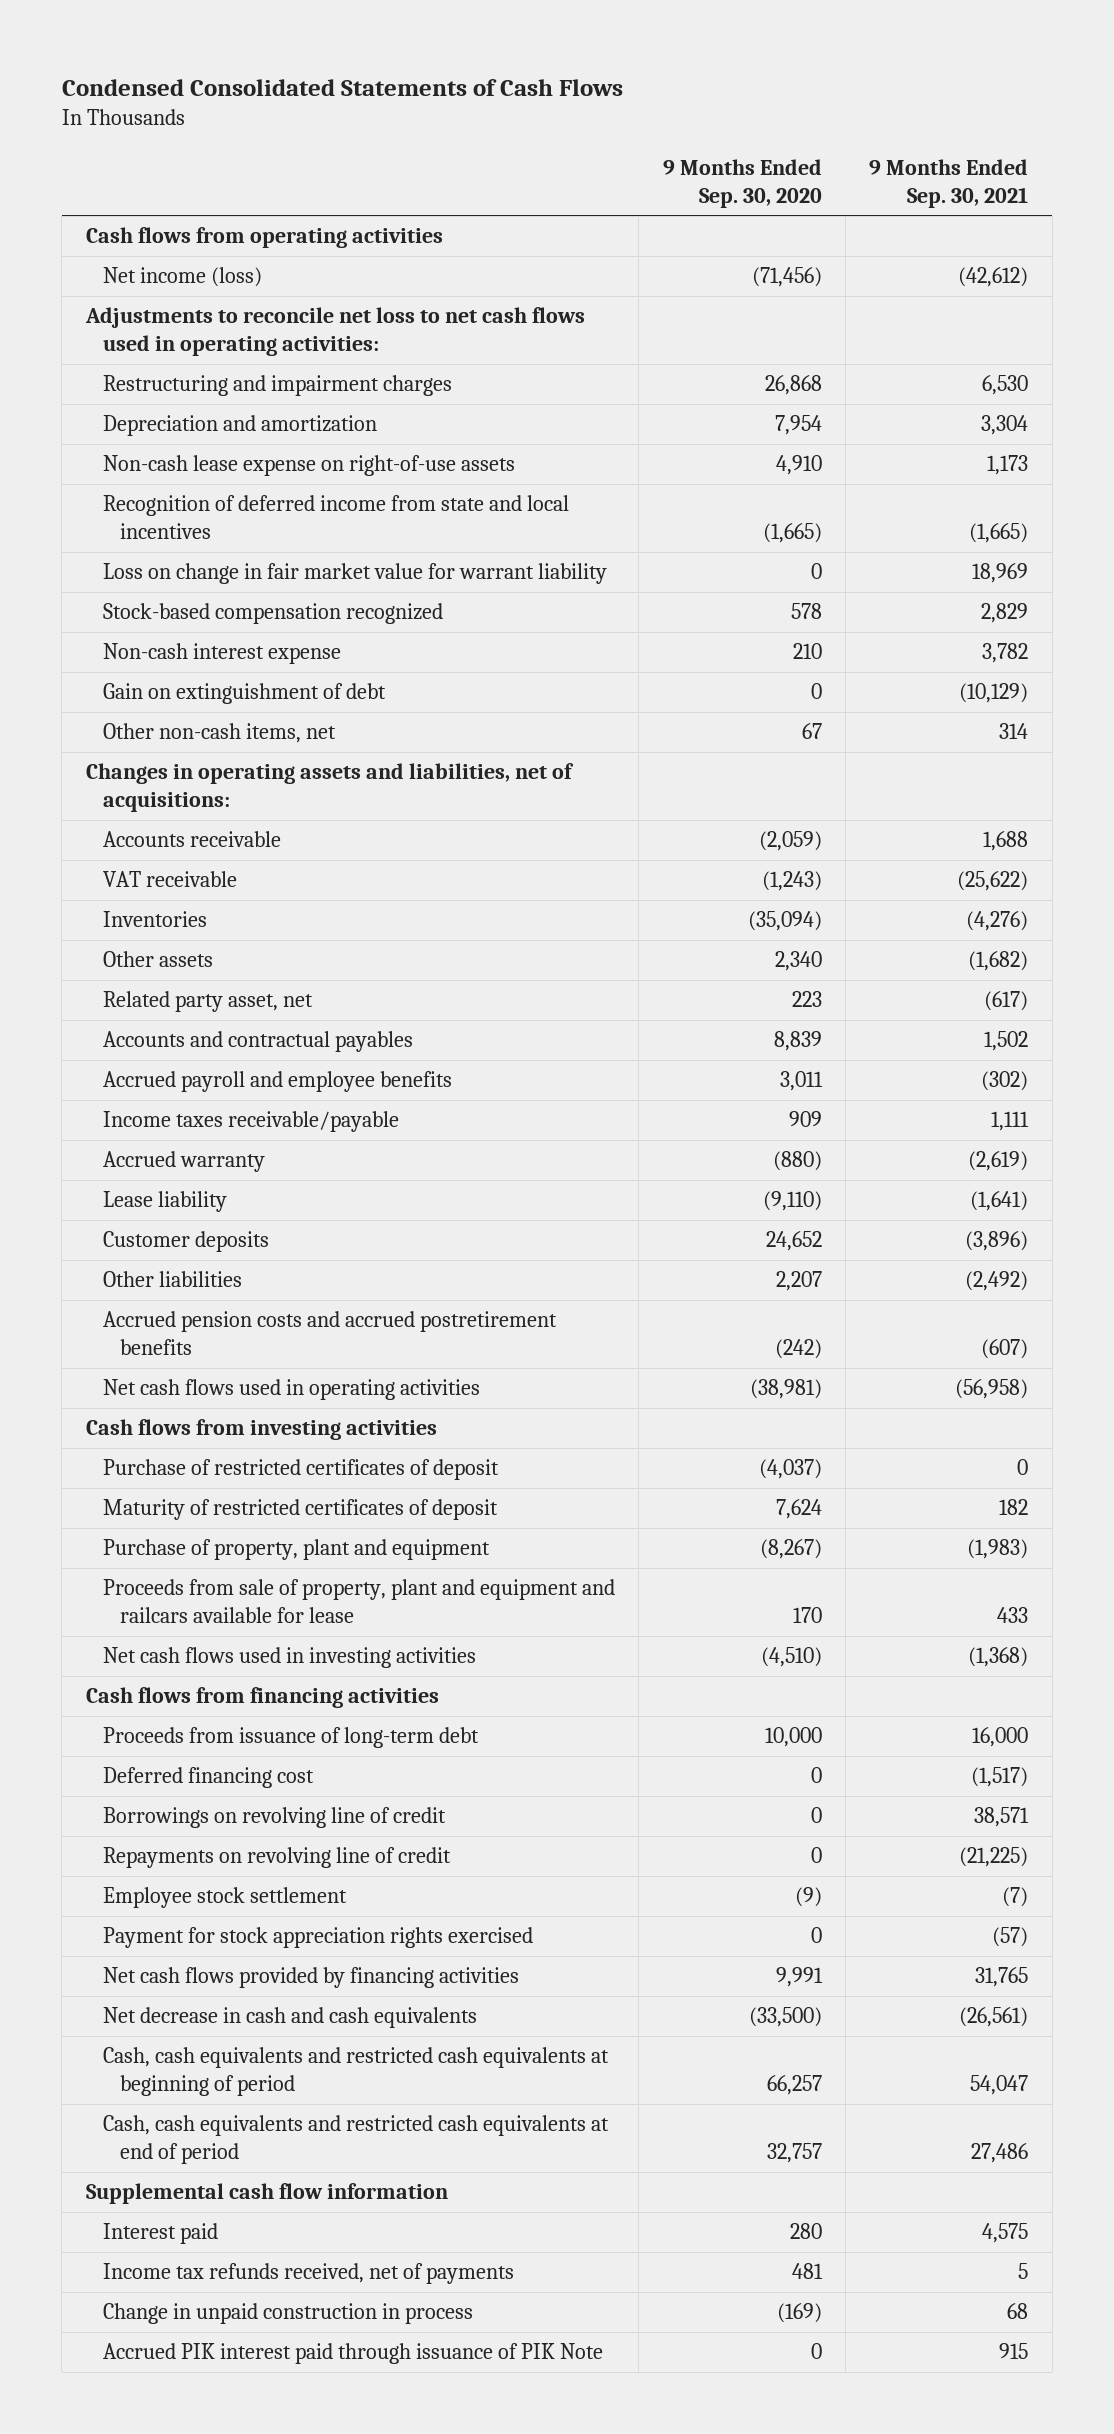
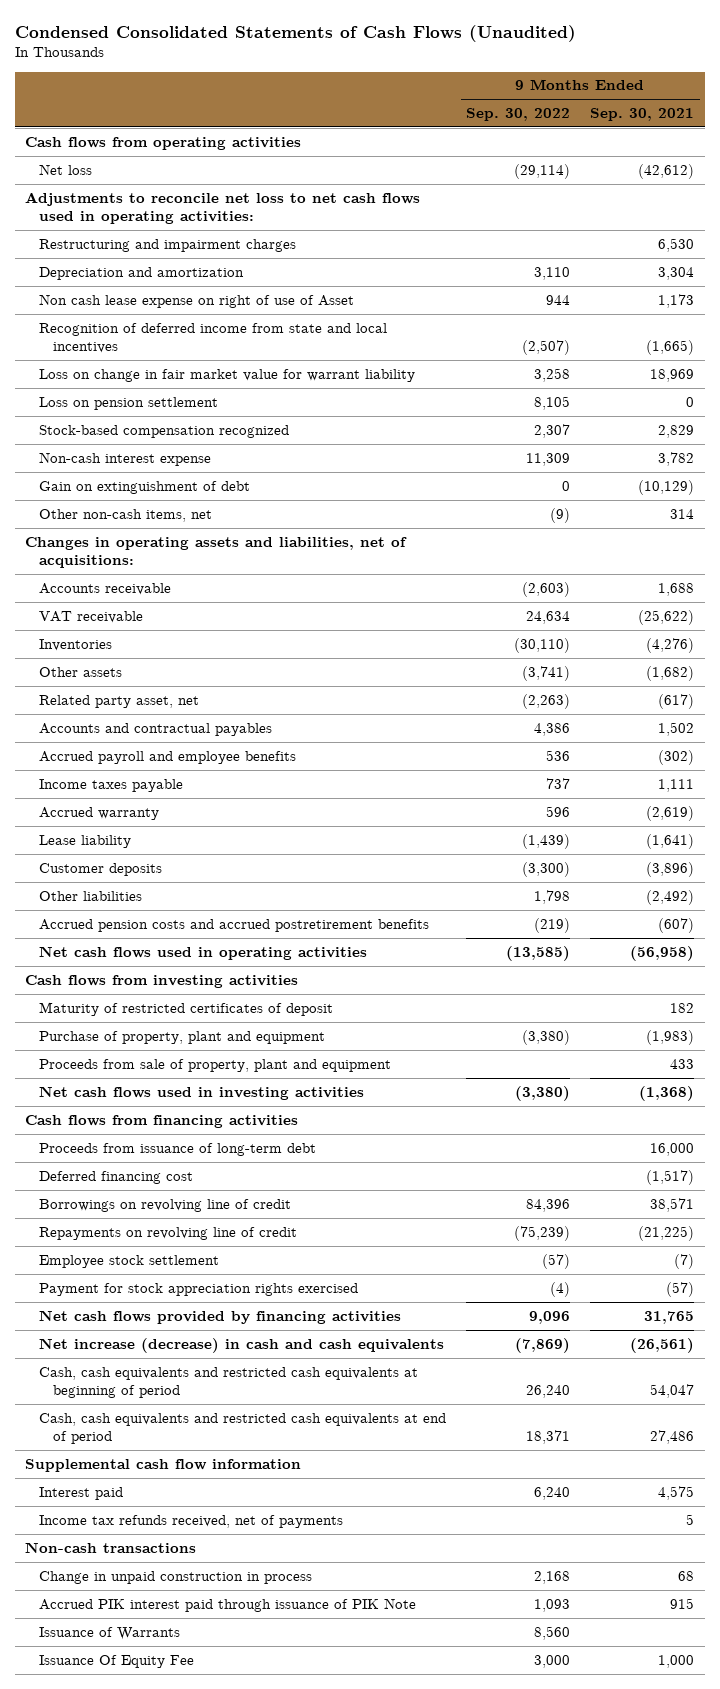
- Condensed Consolidated Statements of Cash Flows
+ Condensed Consolidated Statements of Cash Flows (Unaudited)
- | 9 Months Ended Sep. 30, 2020 | 9 Months Ended Sep. 30, 2021
+ | 9 Months Ended Sep. 30, 2022 | 9 Months Ended Sep. 30, 2021
- Net income (loss) | (71,456) | (42,612)
+ Net loss | (29,114) | (42,612)
- Non-cash lease expense on right-of-use assets | 4,910 | 1,173
+ Non cash lease expense on right of use of Asset | 944 | 1,173
+ Loss on pension settlement | 8,105 | 0
- Income taxes receivable/payable | 909 | 1,111
+ Income taxes payable | 737 | 1,111
- Purchase of restricted certificates of deposit | (4,037) | 0
- Proceeds from sale of property, plant and equipment and railcars available for lease | 170 | 433
+ Proceeds from sale of property, plant and equipment | | 433
- Net decrease in cash and cash equivalents | (33,500) | (26,561)
+ Net increase (decrease) in cash and cash equivalents | (7,869) | (26,561)
+ Non-cash transactions
+ Issuance of Warrants | 8,560 |
+ Issuance Of Equity Fee | 3,000 | 1,000

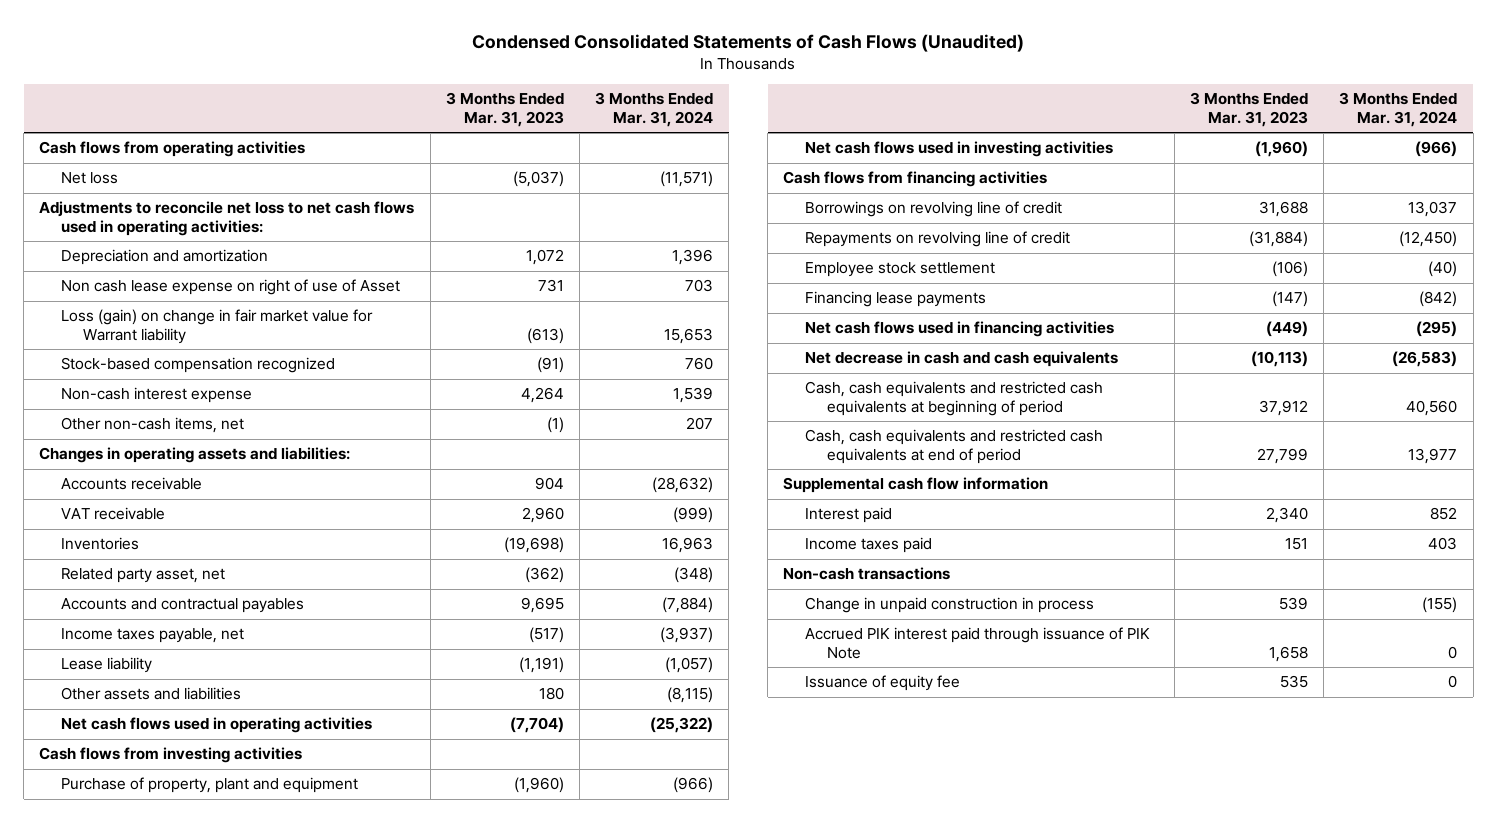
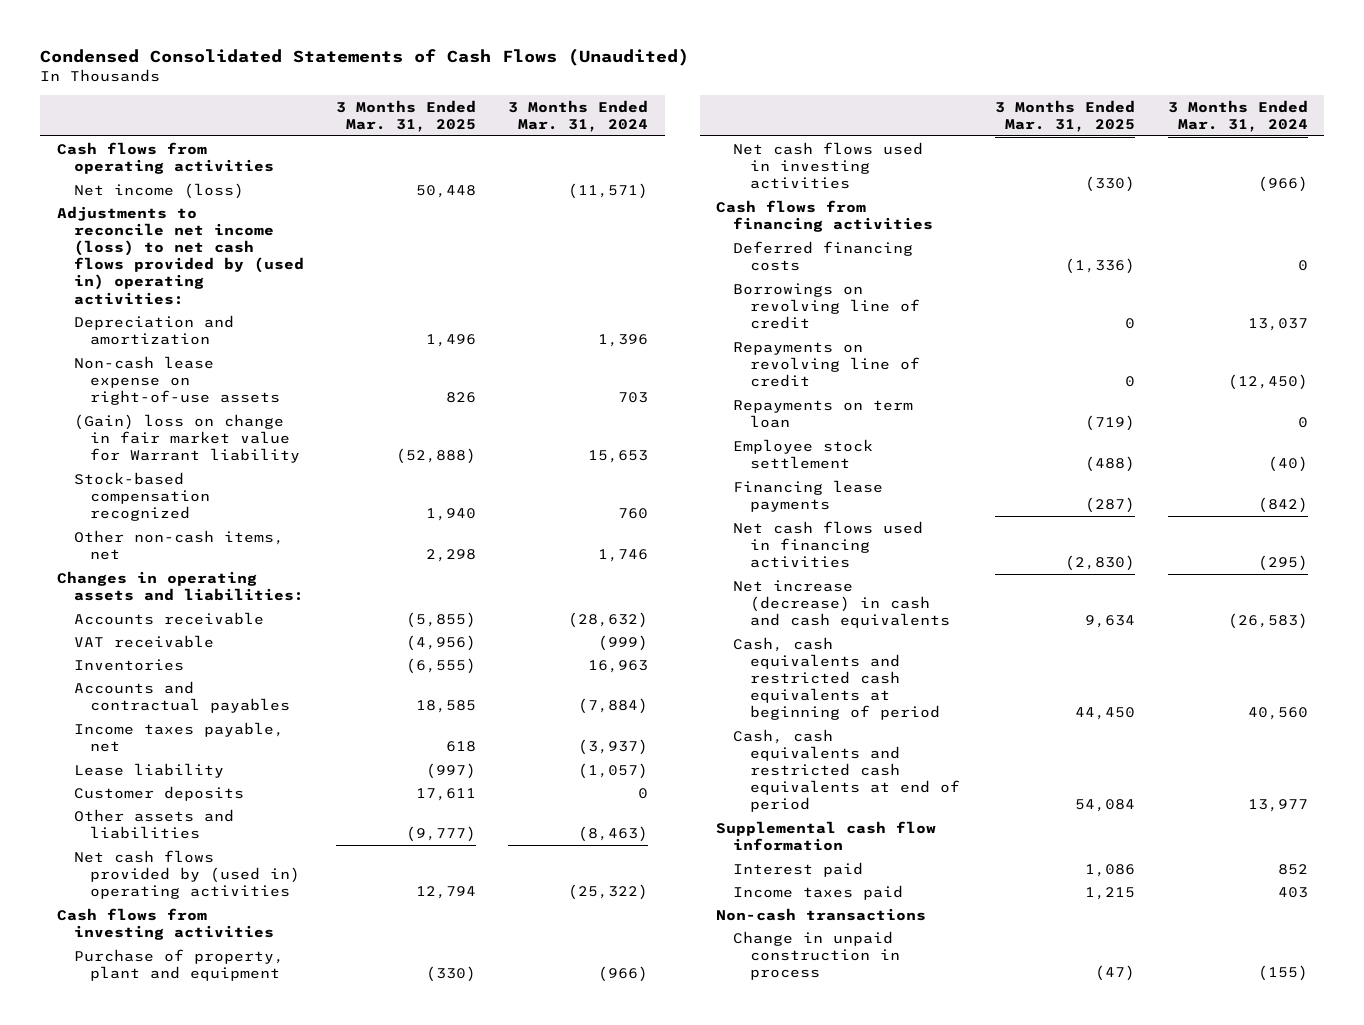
- | 3 Months Ended Mar. 31, 2023 | 3 Months Ended Mar. 31, 2024
+ | 3 Months Ended Mar. 31, 2025 | 3 Months Ended Mar. 31, 2024
- Net loss | (5,037) | (11,571)
- Adjustments to reconcile net loss to net cash flows used in operating activities:
+ Net income (loss) | 50,448 | (11,571)
+ Adjustments to reconcile net income (loss) to net cash flows provided by (used in) operating activities:
- Non cash lease expense on right of use of Asset | 731 | 703
- Loss (gain) on change in fair market value for Warrant liability | (613) | 15,653
+ Non-cash lease expense on right-of-use assets | 826 | 703
+ (Gain) loss on change in fair market value for Warrant liability | (52,888) | 15,653
- Non-cash interest expense | 4,264 | 1,539
- Other non-cash items, net | (1) | 207
+ Other non-cash items, net | 2,298 | 1,746
- Related party asset, net | (362) | (348)
- Other assets and liabilities | 180 | (8,115)
- Net cash flows used in operating activities | (7,704) | (25,322)
+ Customer deposits | 17,611 | 0
+ Other assets and liabilities | (9,777) | (8,463)
+ Net cash flows provided by (used in) operating activities | 12,794 | (25,322)
+ Deferred financing costs | (1,336) | 0
+ Repayments on term loan | (719) | 0
- Net decrease in cash and cash equivalents | (10,113) | (26,583)
+ Net increase (decrease) in cash and cash equivalents | 9,634 | (26,583)
- Accrued PIK interest paid through issuance of PIK Note | 1,658 | 0
- Issuance of equity fee | 535 | 0

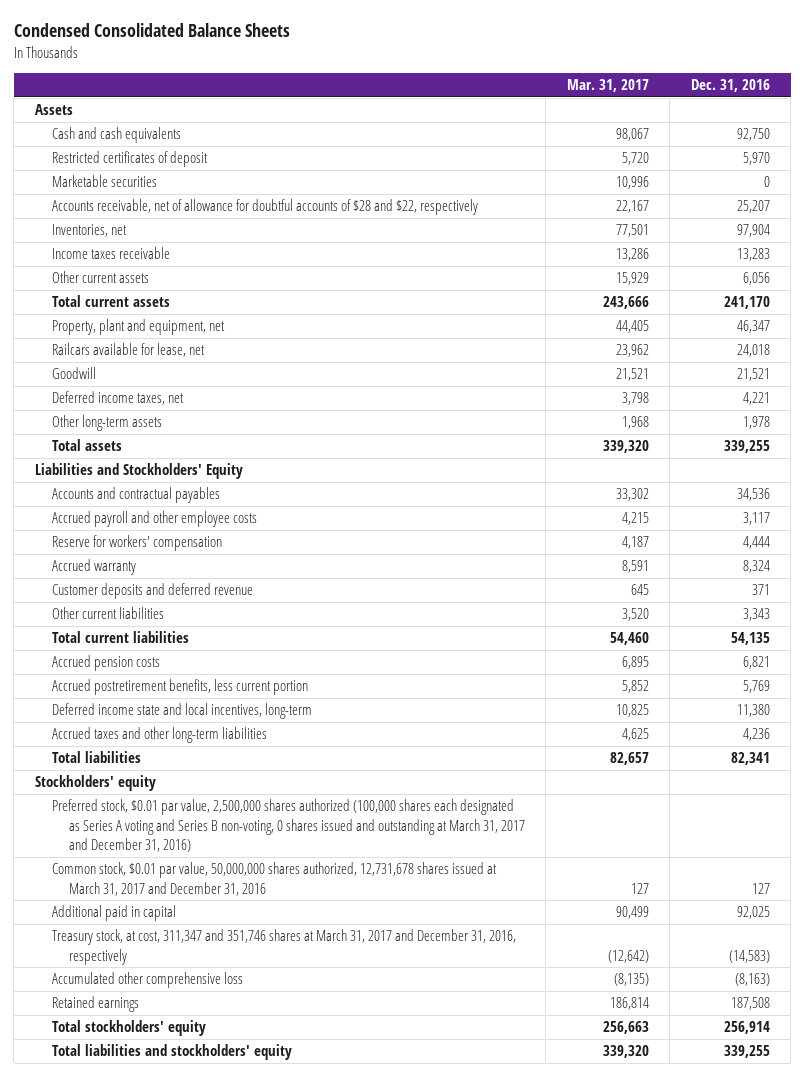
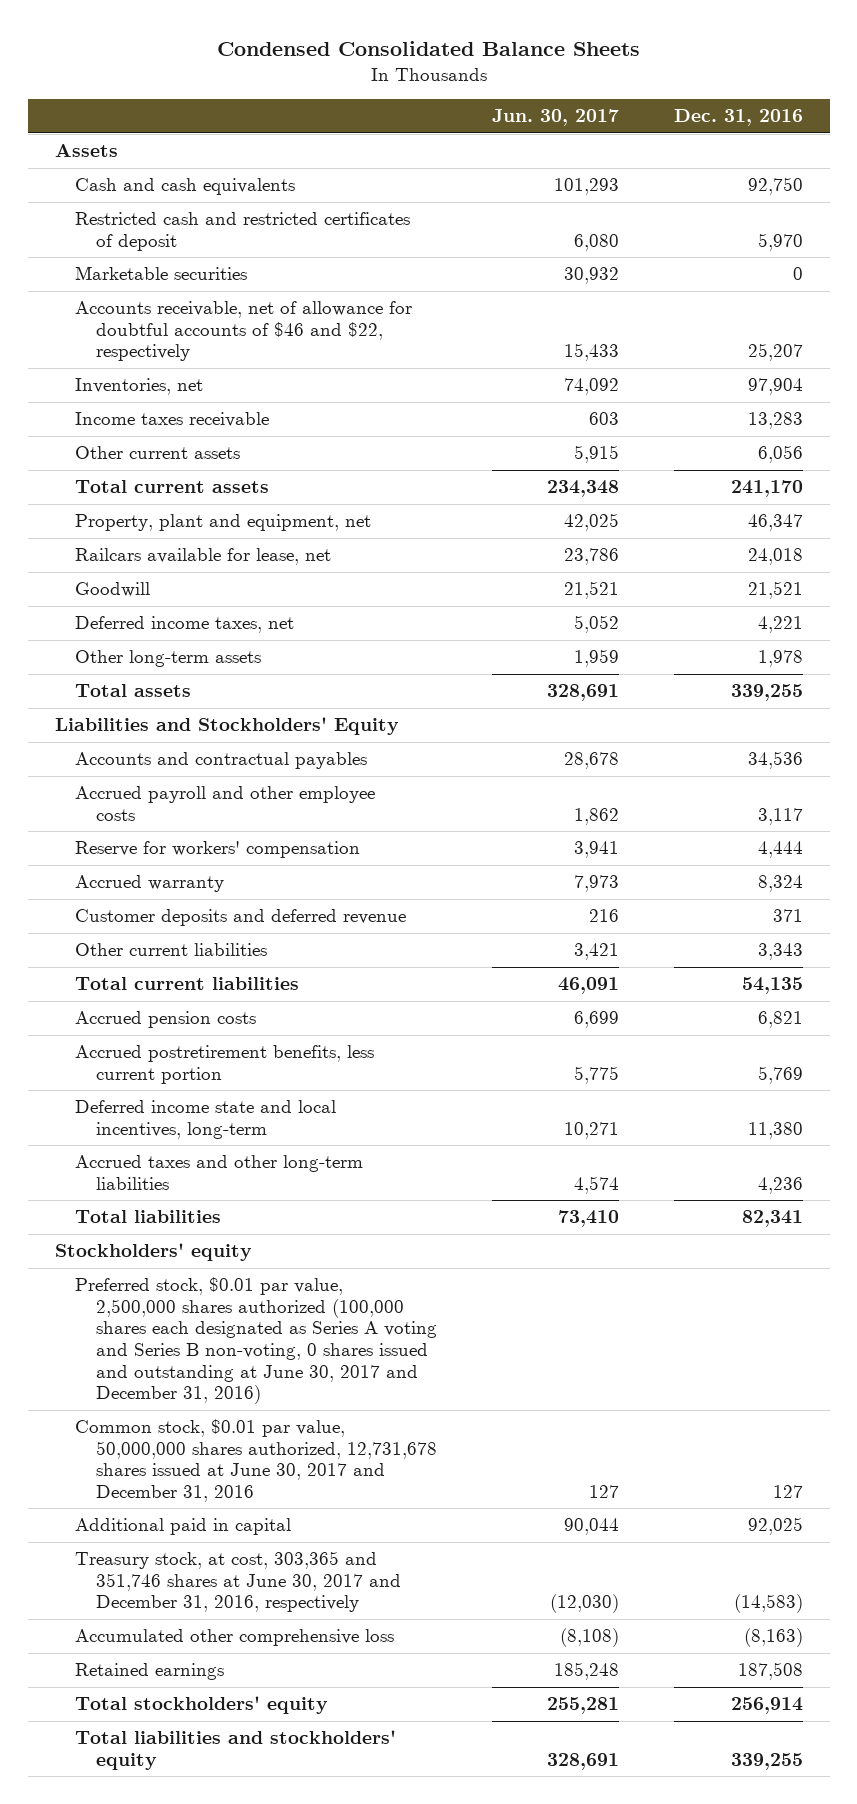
- | Mar. 31, 2017 | Dec. 31, 2016
+ | Jun. 30, 2017 | Dec. 31, 2016
- Restricted certificates of deposit | 5,720 | 5,970
+ Restricted cash and restricted certificates of deposit | 6,080 | 5,970
- Accounts receivable, net of allowance for doubtful accounts of $28 and $22, respectively | 22,167 | 25,207
+ Accounts receivable, net of allowance for doubtful accounts of $46 and $22, respectively | 15,433 | 25,207
- Preferred stock, $0.01 par value, 2,500,000 shares authorized (100,000 shares each designated as Series A voting and Series B non-voting, 0 shares issued and outstanding at March 31, 2017 and December 31, 2016)
- Common stock, $0.01 par value, 50,000,000 shares authorized, 12,731,678 shares issued at March 31, 2017 and December 31, 2016 | 127 | 127
+ Preferred stock, $0.01 par value, 2,500,000 shares authorized (100,000 shares each designated as Series A voting and Series B non-voting, 0 shares issued and outstanding at June 30, 2017 and December 31, 2016)
+ Common stock, $0.01 par value, 50,000,000 shares authorized, 12,731,678 shares issued at June 30, 2017 and December 31, 2016 | 127 | 127
- Treasury stock, at cost, 311,347 and 351,746 shares at March 31, 2017 and December 31, 2016, respectively | (12,642) | (14,583)
+ Treasury stock, at cost, 303,365 and 351,746 shares at June 30, 2017 and December 31, 2016, respectively | (12,030) | (14,583)

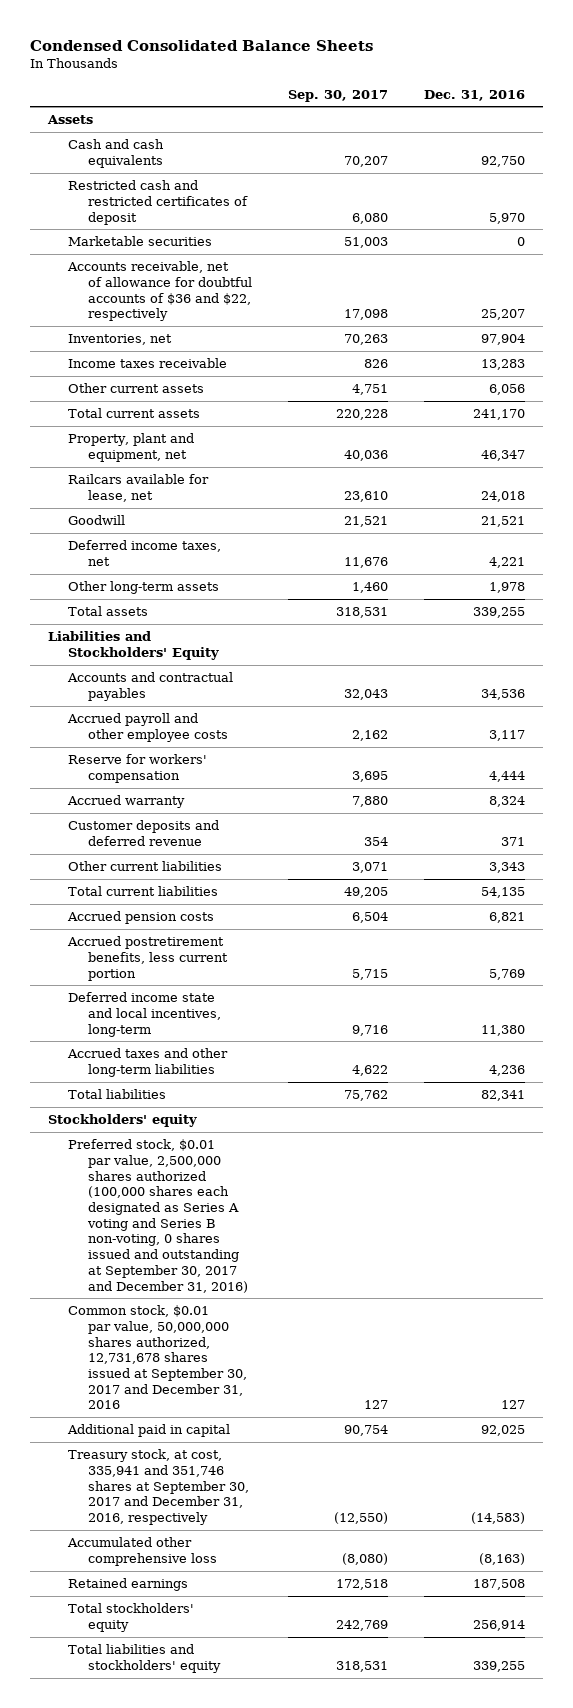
- | Jun. 30, 2017 | Dec. 31, 2016
+ | Sep. 30, 2017 | Dec. 31, 2016
- Accounts receivable, net of allowance for doubtful accounts of $46 and $22, respectively | 15,433 | 25,207
+ Accounts receivable, net of allowance for doubtful accounts of $36 and $22, respectively | 17,098 | 25,207
- Preferred stock, $0.01 par value, 2,500,000 shares authorized (100,000 shares each designated as Series A voting and Series B non-voting, 0 shares issued and outstanding at June 30, 2017 and December 31, 2016)
- Common stock, $0.01 par value, 50,000,000 shares authorized, 12,731,678 shares issued at June 30, 2017 and December 31, 2016 | 127 | 127
+ Preferred stock, $0.01 par value, 2,500,000 shares authorized (100,000 shares each designated as Series A voting and Series B non-voting, 0 shares issued and outstanding at September 30, 2017 and December 31, 2016)
+ Common stock, $0.01 par value, 50,000,000 shares authorized, 12,731,678 shares issued at September 30, 2017 and December 31, 2016 | 127 | 127
- Treasury stock, at cost, 303,365 and 351,746 shares at June 30, 2017 and December 31, 2016, respectively | (12,030) | (14,583)
+ Treasury stock, at cost, 335,941 and 351,746 shares at September 30, 2017 and December 31, 2016, respectively | (12,550) | (14,583)

